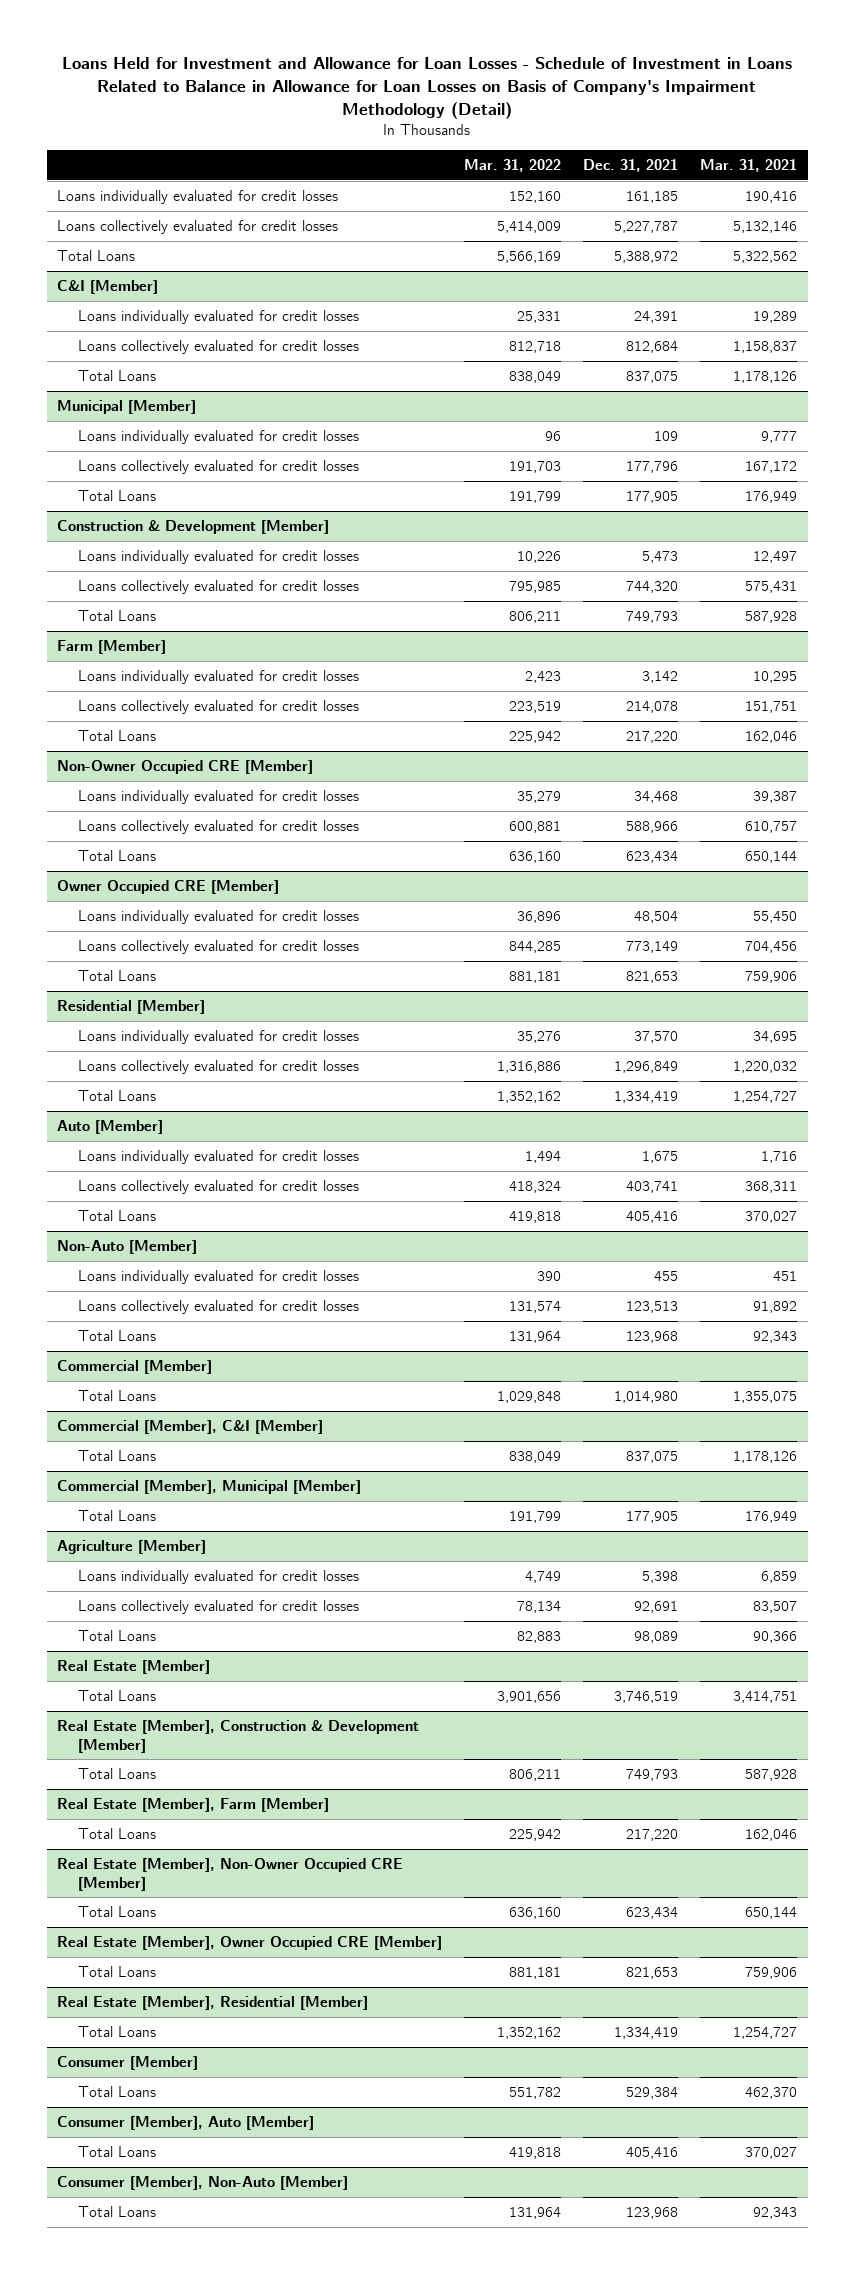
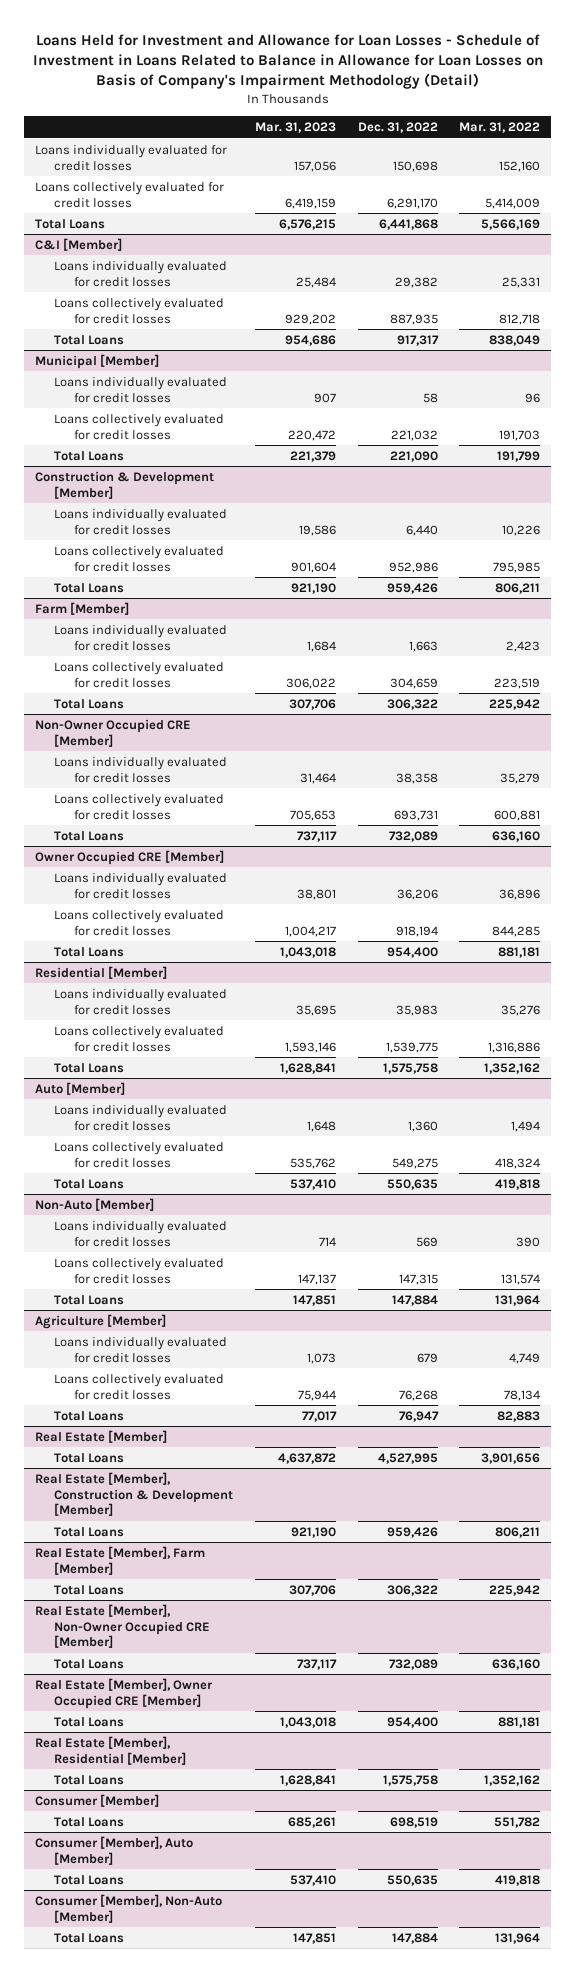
- | Mar. 31, 2022 | Dec. 31, 2021 | Mar. 31, 2021
+ | Mar. 31, 2023 | Dec. 31, 2022 | Mar. 31, 2022
- Commercial [Member]
- Total Loans | 1,029,848 | 1,014,980 | 1,355,075
- Commercial [Member], C&I [Member]
- Total Loans | 838,049 | 837,075 | 1,178,126
- Commercial [Member], Municipal [Member]
- Total Loans | 191,799 | 177,905 | 176,949

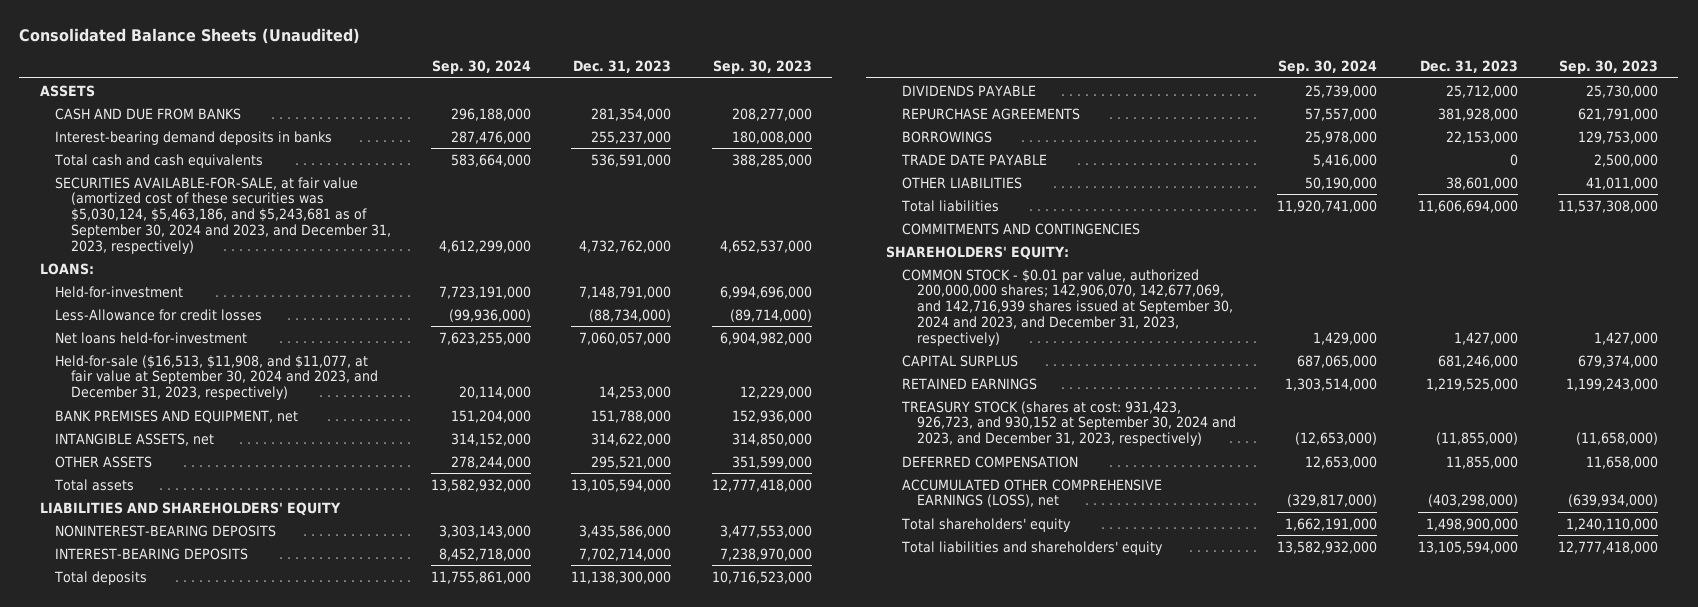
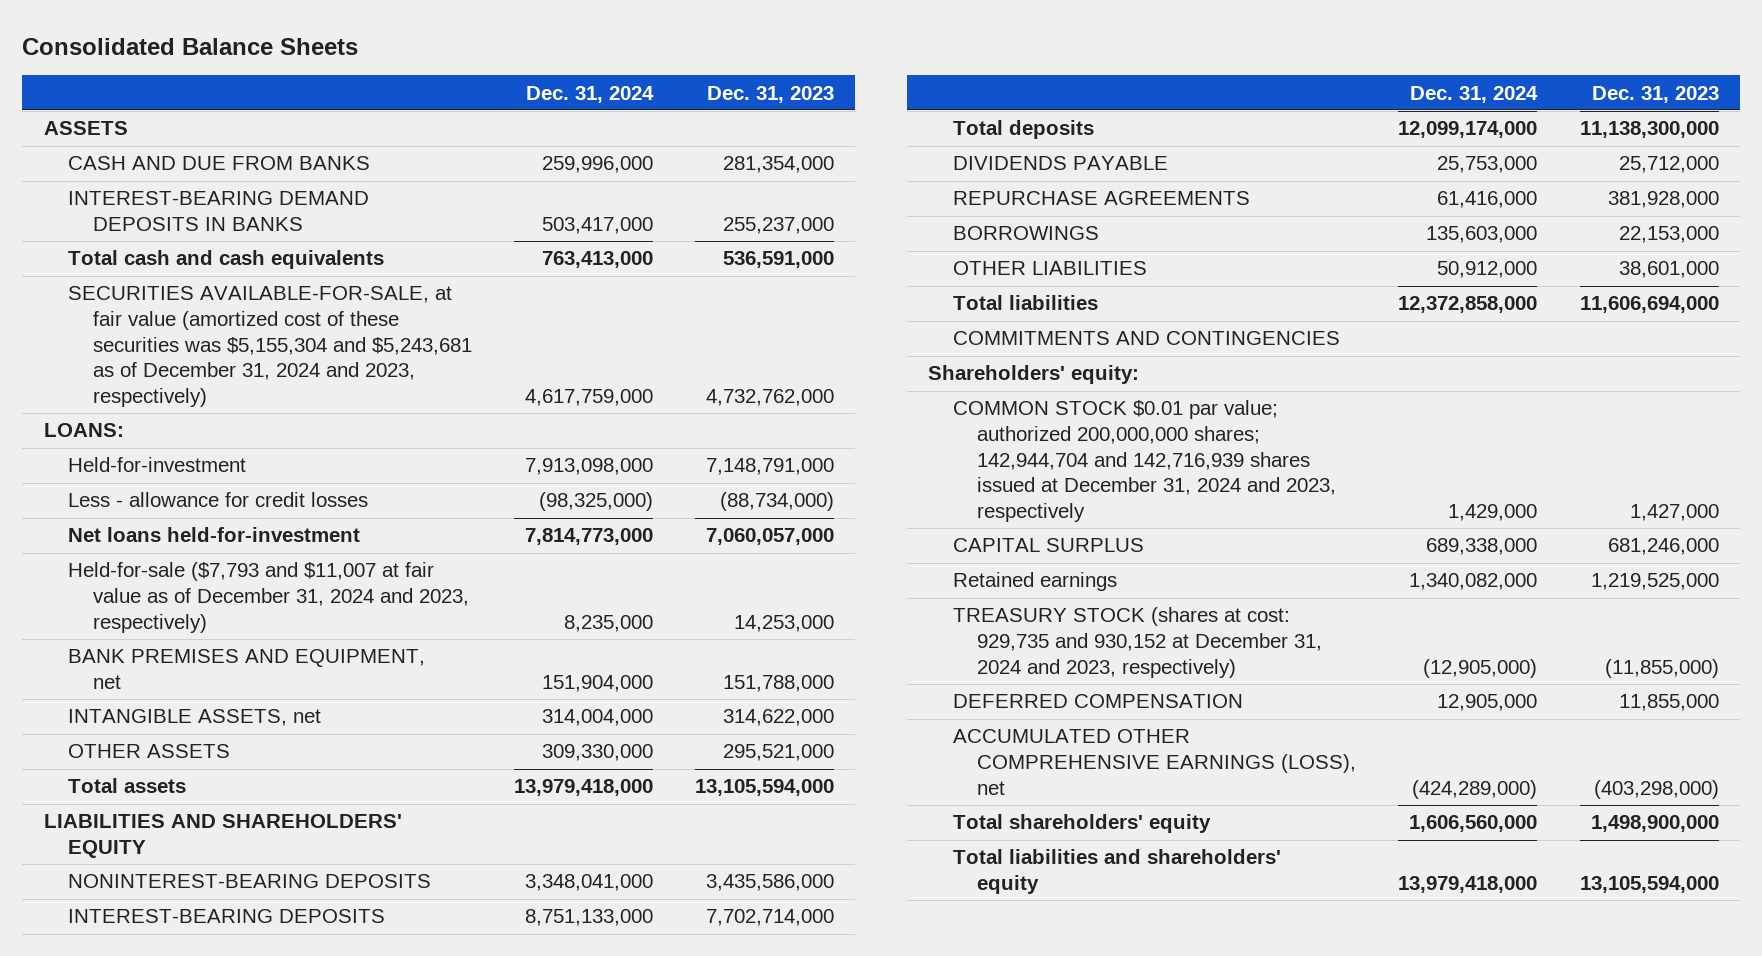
- Consolidated Balance Sheets (Unaudited)
+ Consolidated Balance Sheets
- | Sep. 30, 2024 | Dec. 31, 2023 | Sep. 30, 2023
+ | Dec. 31, 2024 | Dec. 31, 2023
- Interest-bearing demand deposits in banks | 287,476,000 | 255,237,000 | 180,008,000
+ INTEREST-BEARING DEMAND DEPOSITS IN BANKS | 503,417,000 | 255,237,000
- SECURITIES AVAILABLE-FOR-SALE, at fair value (amortized cost of these securities was $5,030,124, $5,463,186, and $5,243,681 as of September 30, 2024 and 2023, and December 31, 2023, respectively) | 4,612,299,000 | 4,732,762,000 | 4,652,537,000
+ SECURITIES AVAILABLE-FOR-SALE, at fair value (amortized cost of these securities was $5,155,304 and $5,243,681 as of December 31, 2024 and 2023, respectively) | 4,617,759,000 | 4,732,762,000
- Less-Allowance for credit losses | (99,936,000) | (88,734,000) | (89,714,000)
+ Less - allowance for credit losses | (98,325,000) | (88,734,000)
- Held-for-sale ($16,513, $11,908, and $11,077, at fair value at September 30, 2024 and 2023, and December 31, 2023, respectively) | 20,114,000 | 14,253,000 | 12,229,000
+ Held-for-sale ($7,793 and $11,007 at fair value as of December 31, 2024 and 2023, respectively) | 8,235,000 | 14,253,000
- TRADE DATE PAYABLE | 5,416,000 | 0 | 2,500,000
- SHAREHOLDERS' EQUITY:
- COMMON STOCK - $0.01 par value, authorized 200,000,000 shares; 142,906,070, 142,677,069, and 142,716,939 shares issued at September 30, 2024 and 2023, and December 31, 2023, respectively) | 1,429,000 | 1,427,000 | 1,427,000
+ Shareholders' equity:
+ COMMON STOCK $0.01 par value; authorized 200,000,000 shares; 142,944,704 and 142,716,939 shares issued at December 31, 2024 and 2023, respectively | 1,429,000 | 1,427,000
- RETAINED EARNINGS | 1,303,514,000 | 1,219,525,000 | 1,199,243,000
- TREASURY STOCK (shares at cost: 931,423, 926,723, and 930,152 at September 30, 2024 and 2023, and December 31, 2023, respectively) | (12,653,000) | (11,855,000) | (11,658,000)
+ Retained earnings | 1,340,082,000 | 1,219,525,000
+ TREASURY STOCK (shares at cost: 929,735 and 930,152 at December 31, 2024 and 2023, respectively) | (12,905,000) | (11,855,000)

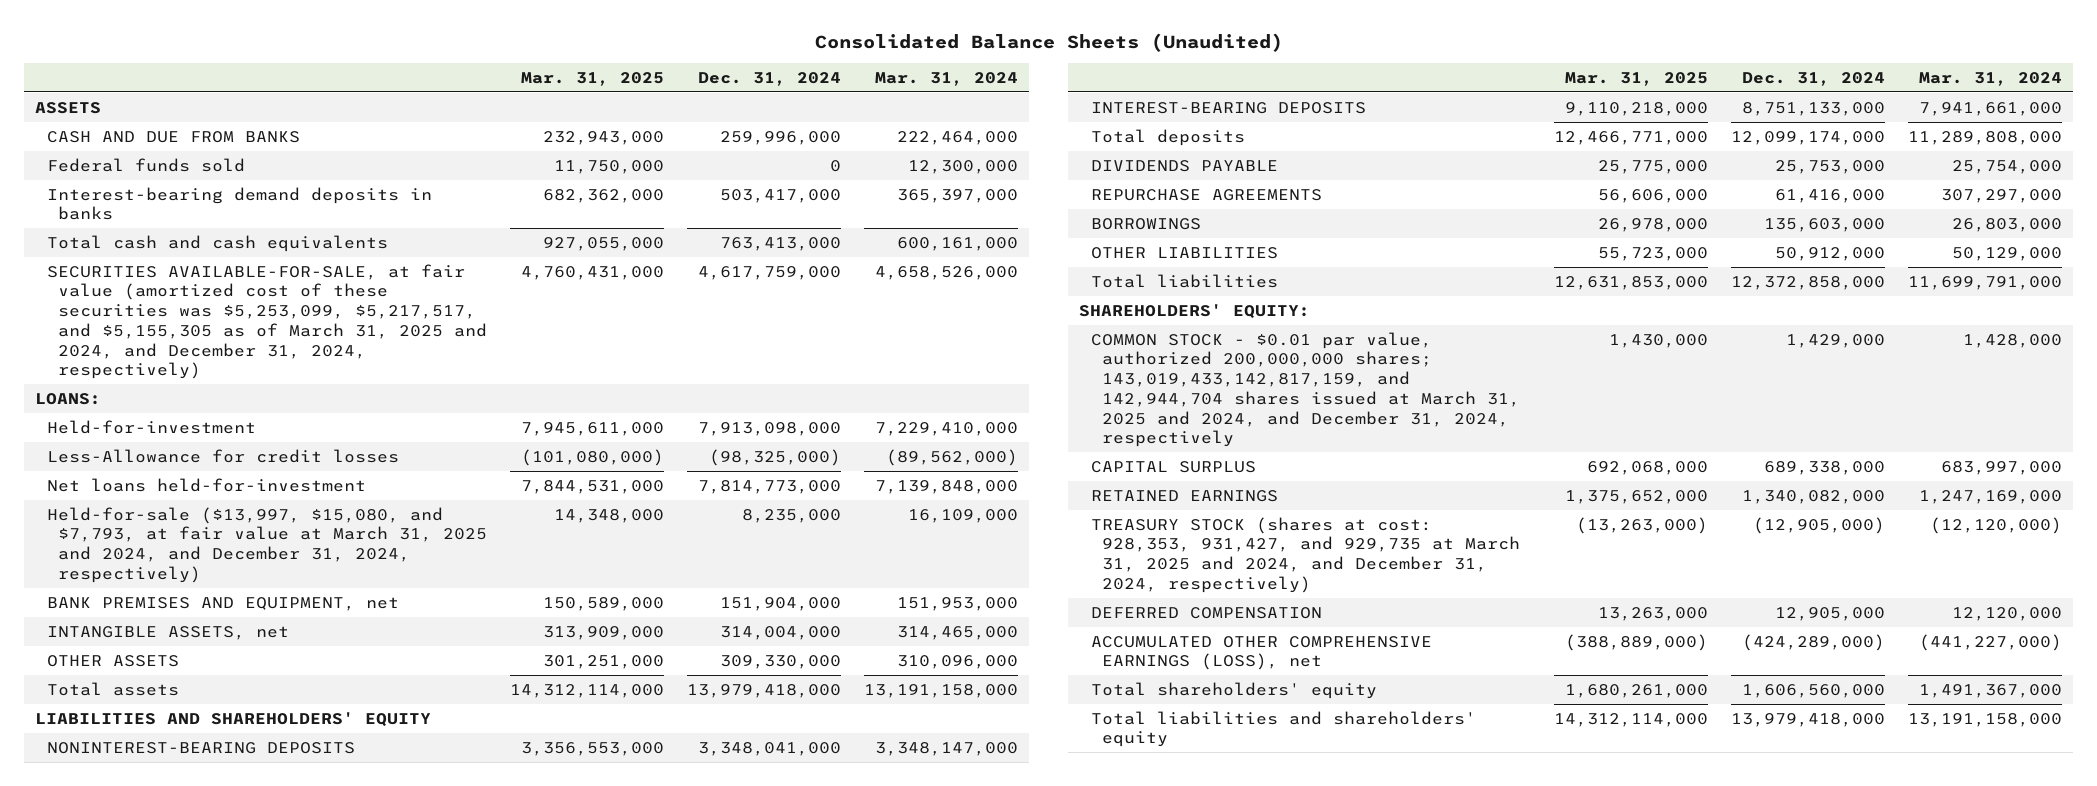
- Consolidated Balance Sheets
+ Consolidated Balance Sheets (Unaudited)
- | Dec. 31, 2024 | Dec. 31, 2023
+ | Mar. 31, 2025 | Dec. 31, 2024 | Mar. 31, 2024
- INTEREST-BEARING DEMAND DEPOSITS IN BANKS | 503,417,000 | 255,237,000
+ Federal funds sold | 11,750,000 | 0 | 12,300,000
+ Interest-bearing demand deposits in banks | 682,362,000 | 503,417,000 | 365,397,000
- SECURITIES AVAILABLE-FOR-SALE, at fair value (amortized cost of these securities was $5,155,304 and $5,243,681 as of December 31, 2024 and 2023, respectively) | 4,617,759,000 | 4,732,762,000
+ SECURITIES AVAILABLE-FOR-SALE, at fair value (amortized cost of these securities was $5,253,099, $5,217,517, and $5,155,305 as of March 31, 2025 and 2024, and December 31, 2024, respectively) | 4,760,431,000 | 4,617,759,000 | 4,658,526,000
- Less - allowance for credit losses | (98,325,000) | (88,734,000)
+ Less-Allowance for credit losses | (101,080,000) | (98,325,000) | (89,562,000)
- Held-for-sale ($7,793 and $11,007 at fair value as of December 31, 2024 and 2023, respectively) | 8,235,000 | 14,253,000
+ Held-for-sale ($13,997, $15,080, and $7,793, at fair value at March 31, 2025 and 2024, and December 31, 2024, respectively) | 14,348,000 | 8,235,000 | 16,109,000
- COMMITMENTS AND CONTINGENCIES
- Shareholders' equity:
- COMMON STOCK $0.01 par value; authorized 200,000,000 shares; 142,944,704 and 142,716,939 shares issued at December 31, 2024 and 2023, respectively | 1,429,000 | 1,427,000
+ SHAREHOLDERS' EQUITY:
+ COMMON STOCK - $0.01 par value, authorized 200,000,000 shares; 143,019,433,142,817,159, and 142,944,704 shares issued at March 31, 2025 and 2024, and December 31, 2024, respectively | 1,430,000 | 1,429,000 | 1,428,000
- Retained earnings | 1,340,082,000 | 1,219,525,000
- TREASURY STOCK (shares at cost: 929,735 and 930,152 at December 31, 2024 and 2023, respectively) | (12,905,000) | (11,855,000)
+ RETAINED EARNINGS | 1,375,652,000 | 1,340,082,000 | 1,247,169,000
+ TREASURY STOCK (shares at cost: 928,353, 931,427, and 929,735 at March 31, 2025 and 2024, and December 31, 2024, respectively) | (13,263,000) | (12,905,000) | (12,120,000)

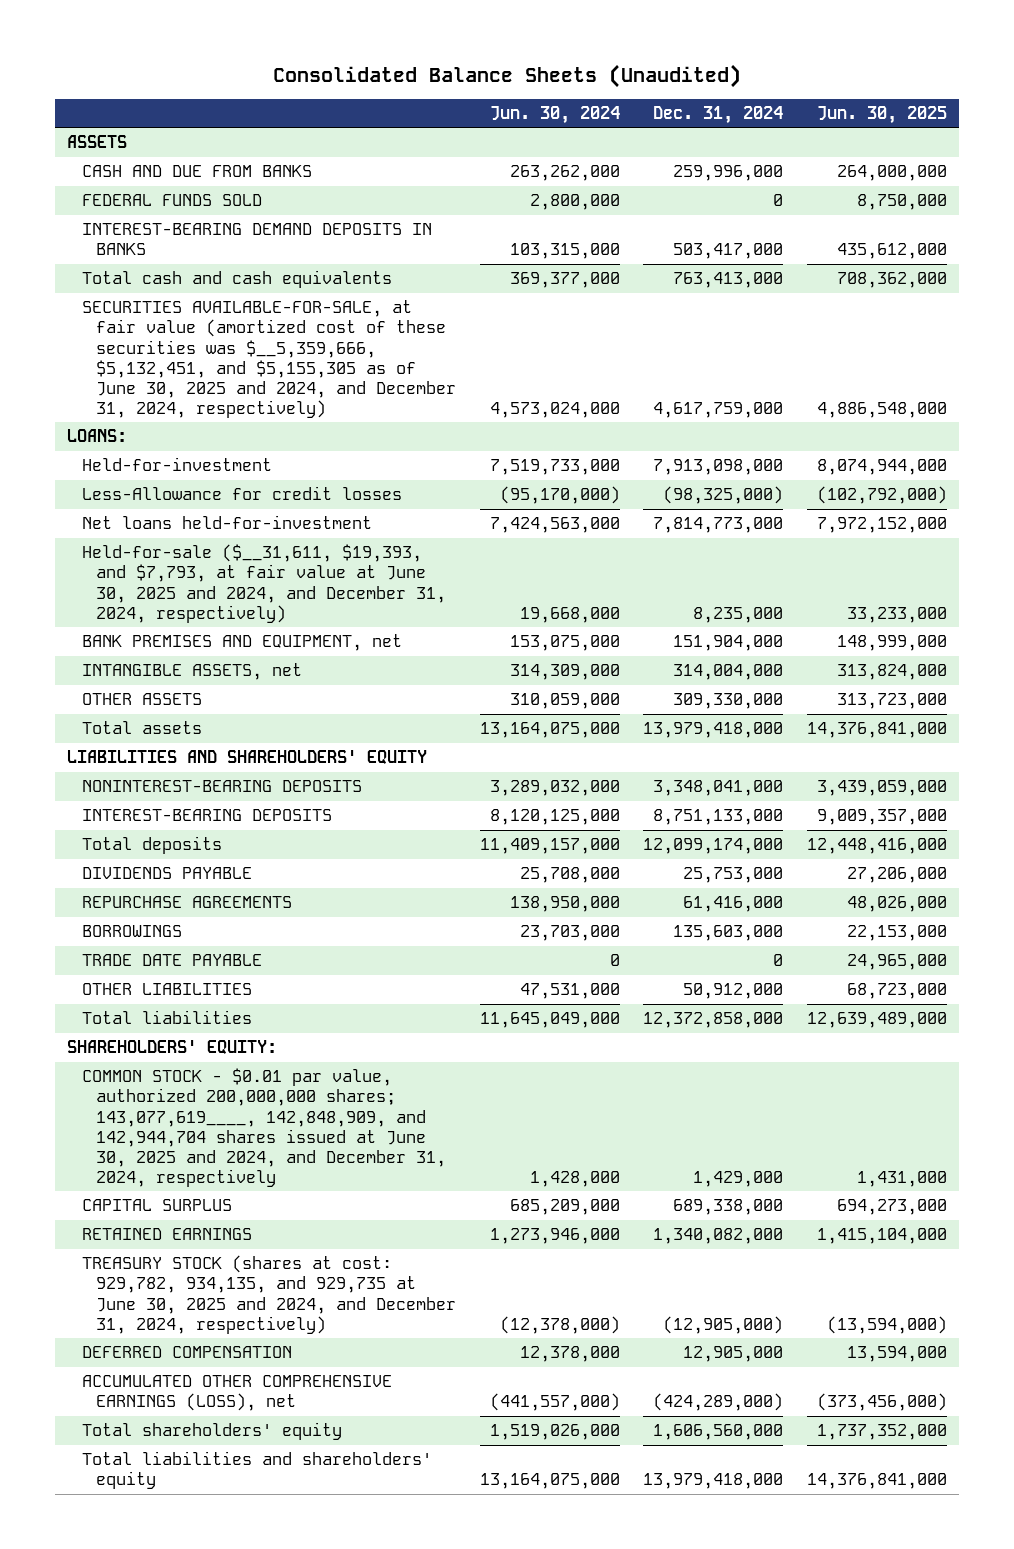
- | Mar. 31, 2025 | Dec. 31, 2024 | Mar. 31, 2024
+ | Jun. 30, 2024 | Dec. 31, 2024 | Jun. 30, 2025
- Federal funds sold | 11,750,000 | 0 | 12,300,000
- Interest-bearing demand deposits in banks | 682,362,000 | 503,417,000 | 365,397,000
+ FEDERAL FUNDS SOLD | 2,800,000 | 0 | 8,750,000
+ INTEREST-BEARING DEMAND DEPOSITS IN BANKS | 103,315,000 | 503,417,000 | 435,612,000
- SECURITIES AVAILABLE-FOR-SALE, at fair value (amortized cost of these securities was $5,253,099, $5,217,517, and $5,155,305 as of March 31, 2025 and 2024, and December 31, 2024, respectively) | 4,760,431,000 | 4,617,759,000 | 4,658,526,000
+ SECURITIES AVAILABLE-FOR-SALE, at fair value (amortized cost of these securities was $__5,359,666, $5,132,451, and $5,155,305 as of June 30, 2025 and 2024, and December 31, 2024, respectively) | 4,573,024,000 | 4,617,759,000 | 4,886,548,000
- Held-for-sale ($13,997, $15,080, and $7,793, at fair value at March 31, 2025 and 2024, and December 31, 2024, respectively) | 14,348,000 | 8,235,000 | 16,109,000
+ Held-for-sale ($__31,611, $19,393, and $7,793, at fair value at June 30, 2025 and 2024, and December 31, 2024, respectively) | 19,668,000 | 8,235,000 | 33,233,000
+ TRADE DATE PAYABLE | 0 | 0 | 24,965,000
- COMMON STOCK - $0.01 par value, authorized 200,000,000 shares; 143,019,433,142,817,159, and 142,944,704 shares issued at March 31, 2025 and 2024, and December 31, 2024, respectively | 1,430,000 | 1,429,000 | 1,428,000
+ COMMON STOCK - $0.01 par value, authorized 200,000,000 shares; 143,077,619____, 142,848,909, and 142,944,704 shares issued at June 30, 2025 and 2024, and December 31, 2024, respectively | 1,428,000 | 1,429,000 | 1,431,000
- TREASURY STOCK (shares at cost: 928,353, 931,427, and 929,735 at March 31, 2025 and 2024, and December 31, 2024, respectively) | (13,263,000) | (12,905,000) | (12,120,000)
+ TREASURY STOCK (shares at cost: 929,782, 934,135, and 929,735 at June 30, 2025 and 2024, and December 31, 2024, respectively) | (12,378,000) | (12,905,000) | (13,594,000)

